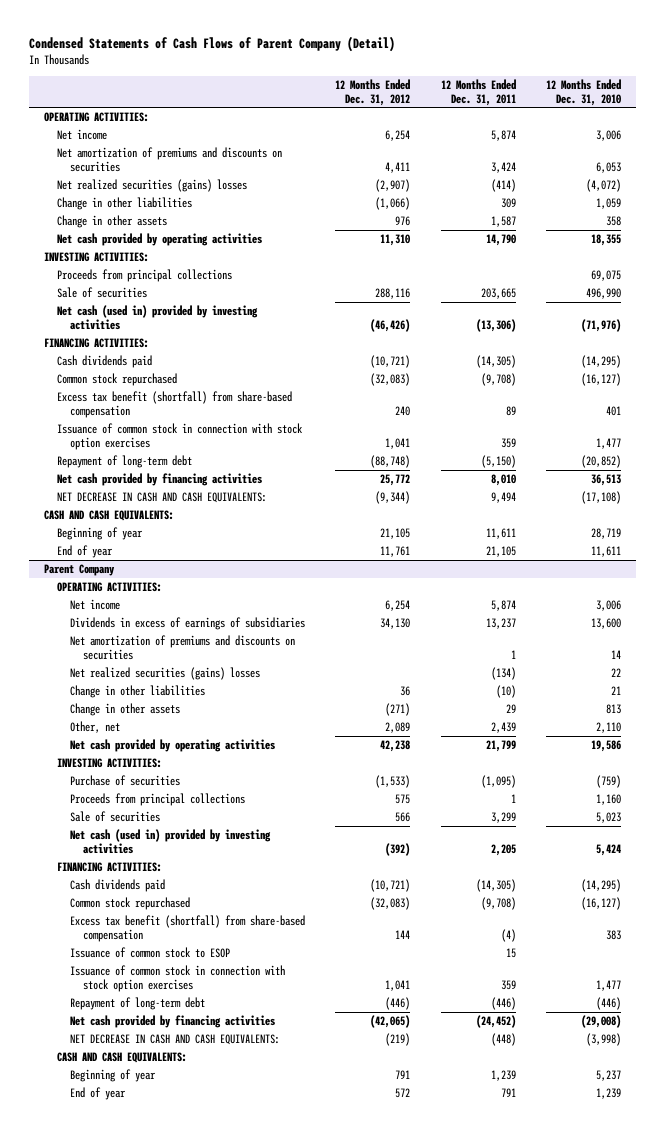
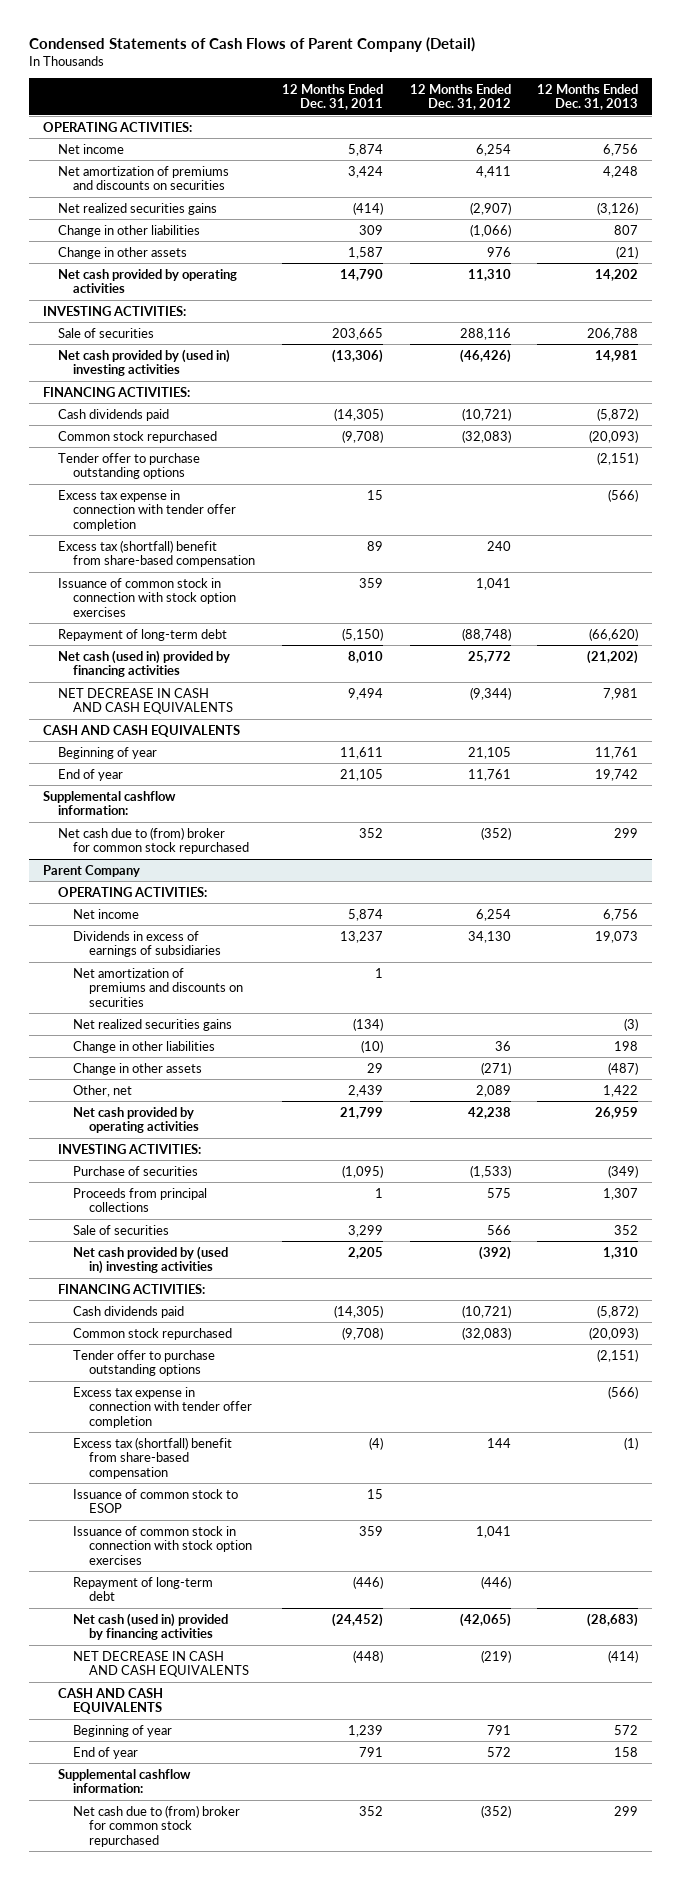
- | 12 Months Ended Dec. 31, 2012 | 12 Months Ended Dec. 31, 2011 | 12 Months Ended Dec. 31, 2010
+ | 12 Months Ended Dec. 31, 2011 | 12 Months Ended Dec. 31, 2012 | 12 Months Ended Dec. 31, 2013
- Net realized securities (gains) losses | (2,907) | (414) | (4,072)
+ Net realized securities gains | (414) | (2,907) | (3,126)
- Proceeds from principal collections | | | 69,075
- Net cash (used in) provided by investing activities | (46,426) | (13,306) | (71,976)
+ Net cash provided by (used in) investing activities | (13,306) | (46,426) | 14,981
- Excess tax benefit (shortfall) from share-based compensation | 240 | 89 | 401
+ Tender offer to purchase outstanding options | | | (2,151)
+ Excess tax expense in connection with tender offer completion | 15 | | (566)
+ Excess tax (shortfall) benefit from share-based compensation | 89 | 240 |
- Net cash provided by financing activities | 25,772 | 8,010 | 36,513
- NET DECREASE IN CASH AND CASH EQUIVALENTS: | (9,344) | 9,494 | (17,108)
- CASH AND CASH EQUIVALENTS:
+ Net cash (used in) provided by financing activities | 8,010 | 25,772 | (21,202)
+ NET DECREASE IN CASH AND CASH EQUIVALENTS | 9,494 | (9,344) | 7,981
+ CASH AND CASH EQUIVALENTS
+ Supplemental cashflow information:
+ Net cash due to (from) broker for common stock repurchased | 352 | (352) | 299
@ Parent Company
- Net realized securities (gains) losses | | (134) | 22
+ Net realized securities gains | (134) | | (3)
- Net cash (used in) provided by investing activities | (392) | 2,205 | 5,424
+ Net cash provided by (used in) investing activities | 2,205 | (392) | 1,310
- Excess tax benefit (shortfall) from share-based compensation | 144 | (4) | 383
+ Tender offer to purchase outstanding options | | | (2,151)
+ Excess tax expense in connection with tender offer completion | | | (566)
+ Excess tax (shortfall) benefit from share-based compensation | (4) | 144 | (1)
- Net cash provided by financing activities | (42,065) | (24,452) | (29,008)
- NET DECREASE IN CASH AND CASH EQUIVALENTS: | (219) | (448) | (3,998)
- CASH AND CASH EQUIVALENTS:
+ Net cash (used in) provided by financing activities | (24,452) | (42,065) | (28,683)
+ NET DECREASE IN CASH AND CASH EQUIVALENTS | (448) | (219) | (414)
+ CASH AND CASH EQUIVALENTS
+ Supplemental cashflow information:
+ Net cash due to (from) broker for common stock repurchased | 352 | (352) | 299

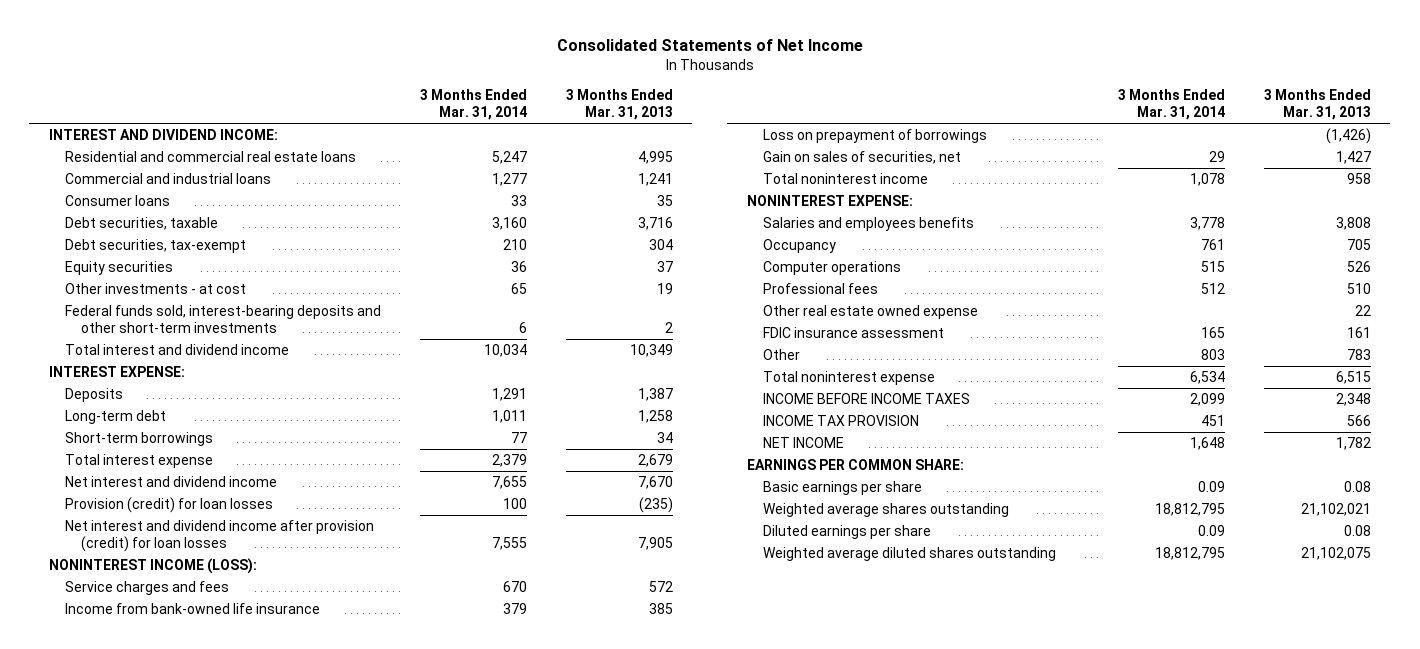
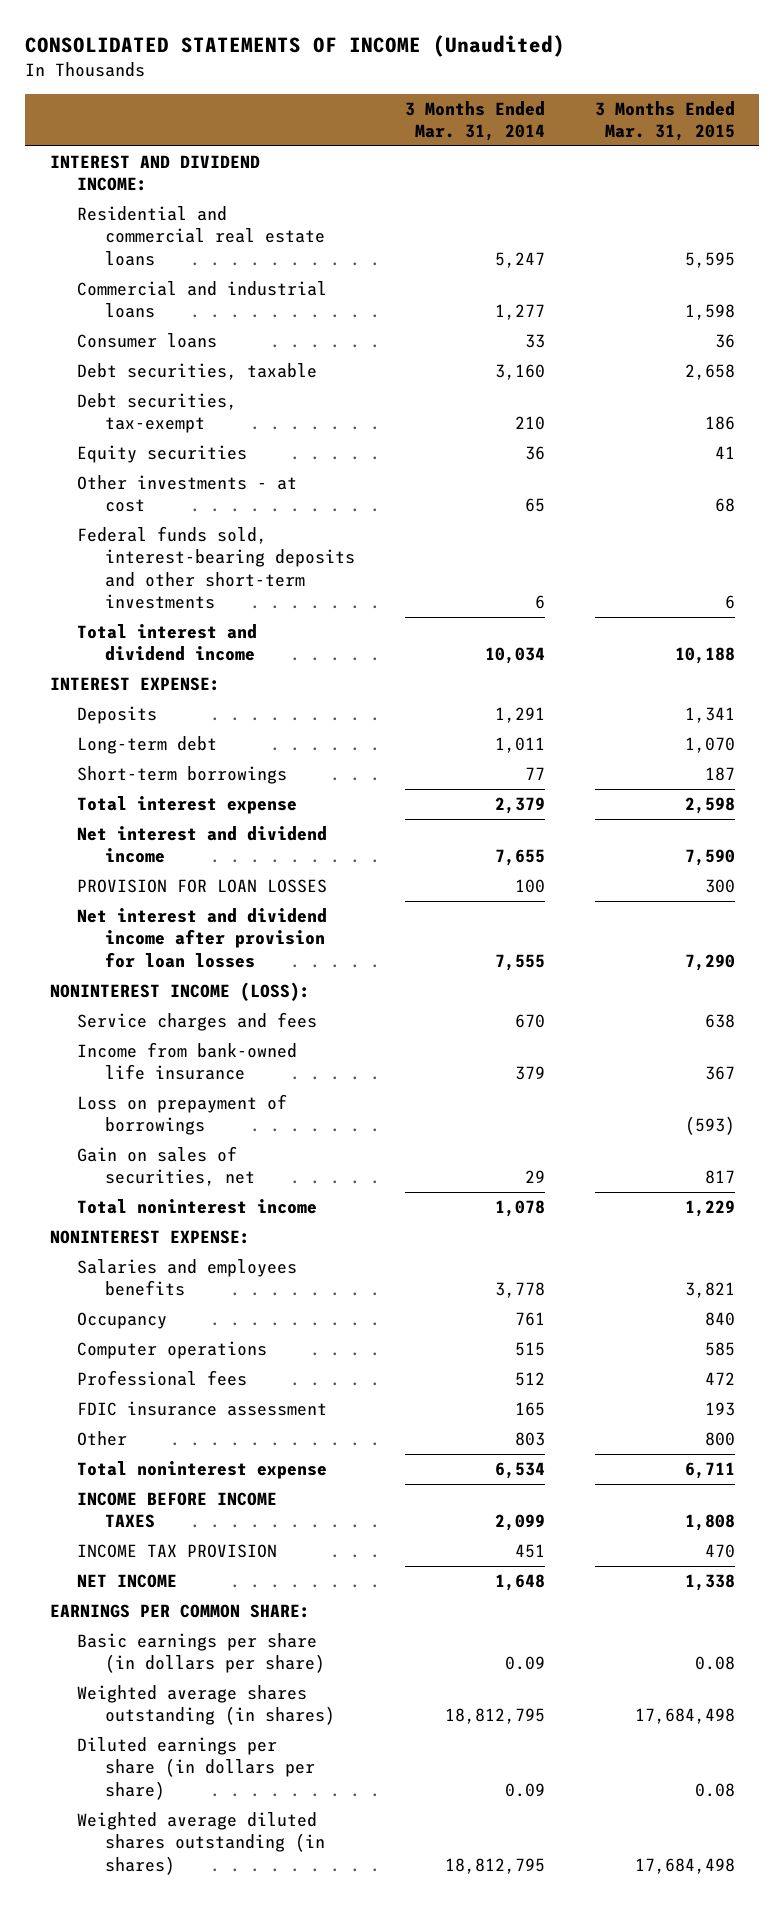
- Consolidated Statements of Net Income
+ CONSOLIDATED STATEMENTS OF INCOME (Unaudited)
- | 3 Months Ended Mar. 31, 2014 | 3 Months Ended Mar. 31, 2013
+ | 3 Months Ended Mar. 31, 2014 | 3 Months Ended Mar. 31, 2015
- Provision (credit) for loan losses | 100 | (235)
- Net interest and dividend income after provision (credit) for loan losses | 7,555 | 7,905
+ PROVISION FOR LOAN LOSSES | 100 | 300
+ Net interest and dividend income after provision for loan losses | 7,555 | 7,290
- Other real estate owned expense | | 22
- Basic earnings per share | 0.09 | 0.08
- Weighted average shares outstanding | 18,812,795 | 21,102,021
- Diluted earnings per share | 0.09 | 0.08
- Weighted average diluted shares outstanding | 18,812,795 | 21,102,075
+ Basic earnings per share (in dollars per share) | 0.09 | 0.08
+ Weighted average shares outstanding (in shares) | 18,812,795 | 17,684,498
+ Diluted earnings per share (in dollars per share) | 0.09 | 0.08
+ Weighted average diluted shares outstanding (in shares) | 18,812,795 | 17,684,498

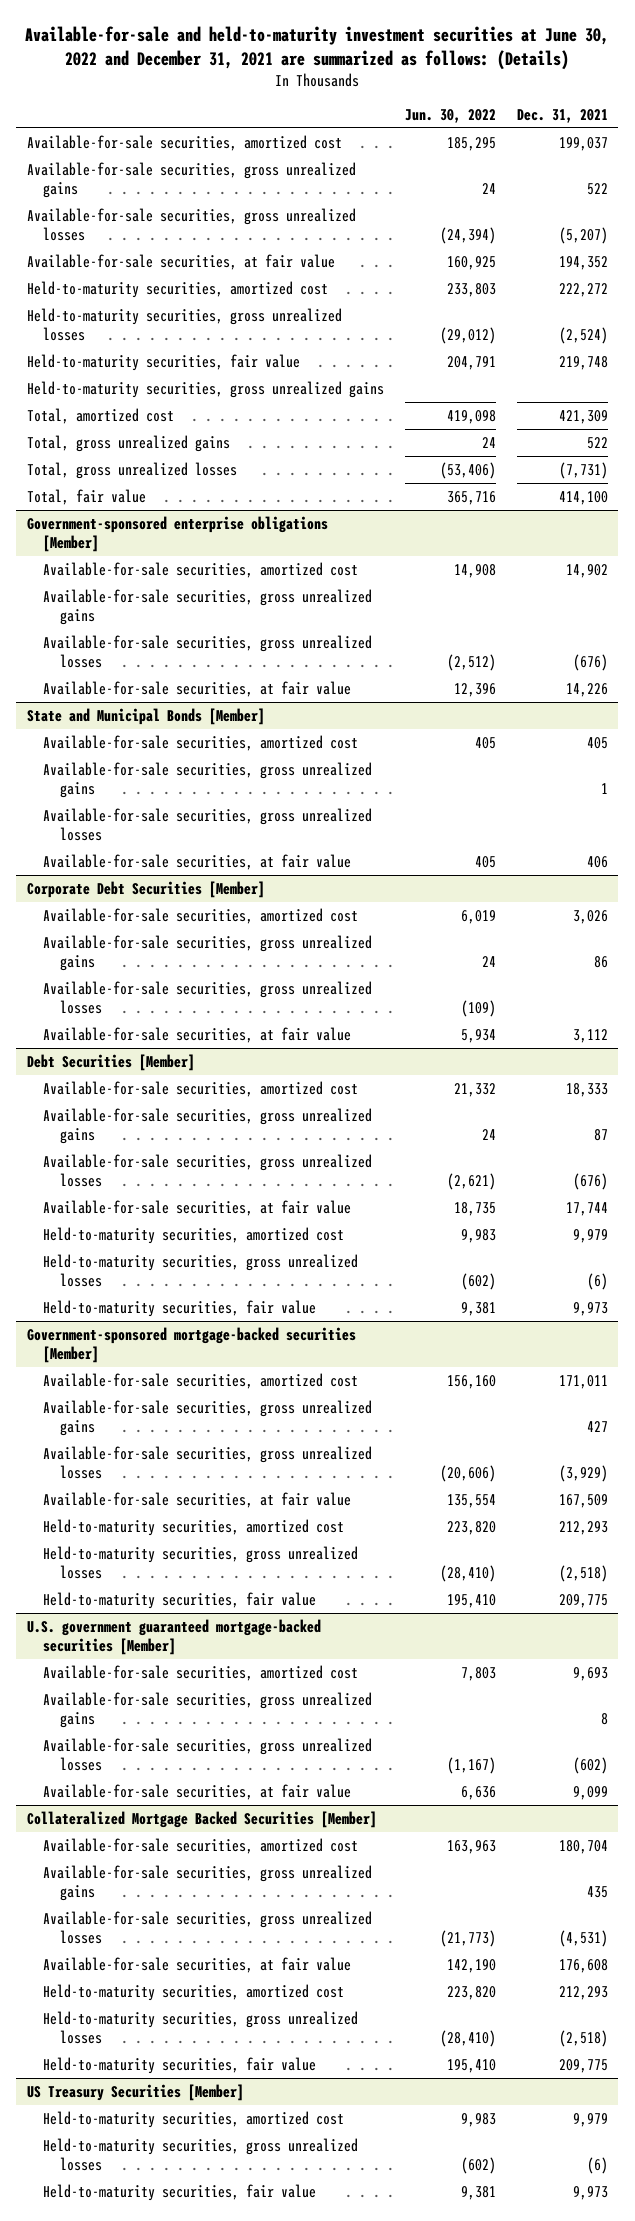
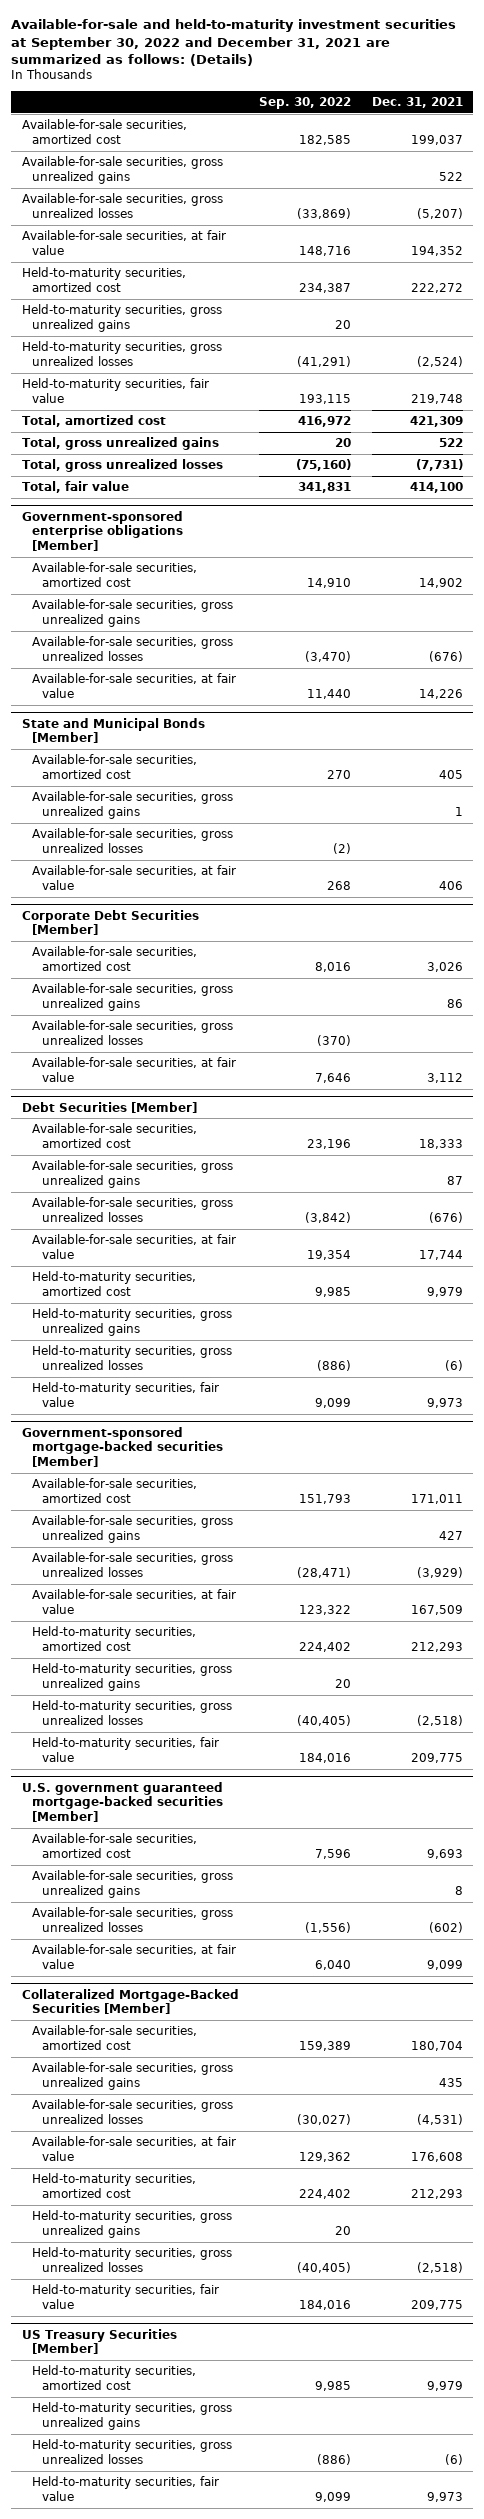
- Available-for-sale and held-to-maturity investment securities at June 30, 2022 and December 31, 2021 are summarized as follows: (Details)
+ Available-for-sale and held-to-maturity investment securities at September 30, 2022 and December 31, 2021 are summarized as follows: (Details)
- | Jun. 30, 2022 | Dec. 31, 2021
+ | Sep. 30, 2022 | Dec. 31, 2021
moved up: Held-to-maturity securities, gross unrealized gains | 20 |
@ Debt Securities [Member]
+ Held-to-maturity securities, gross unrealized gains
@ Government-sponsored mortgage-backed securities [Member]
+ Held-to-maturity securities, gross unrealized gains | 20 |
- Collateralized Mortgage Backed Securities [Member]
+ Collateralized Mortgage-Backed Securities [Member]
+ Held-to-maturity securities, gross unrealized gains | 20 |
@ US Treasury Securities [Member]
+ Held-to-maturity securities, gross unrealized gains

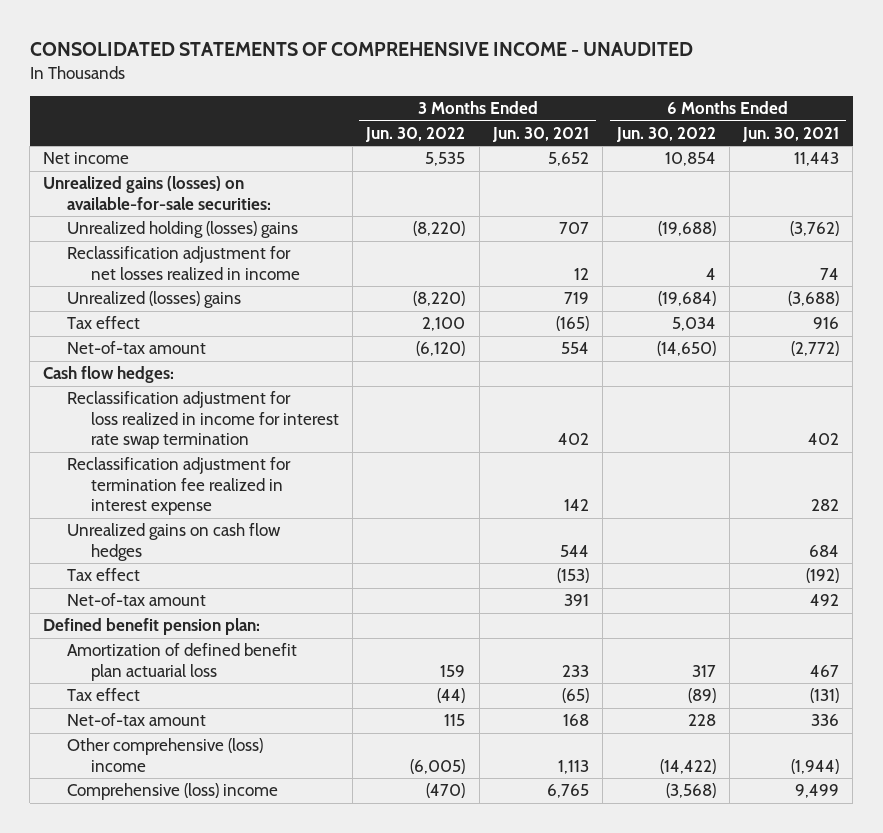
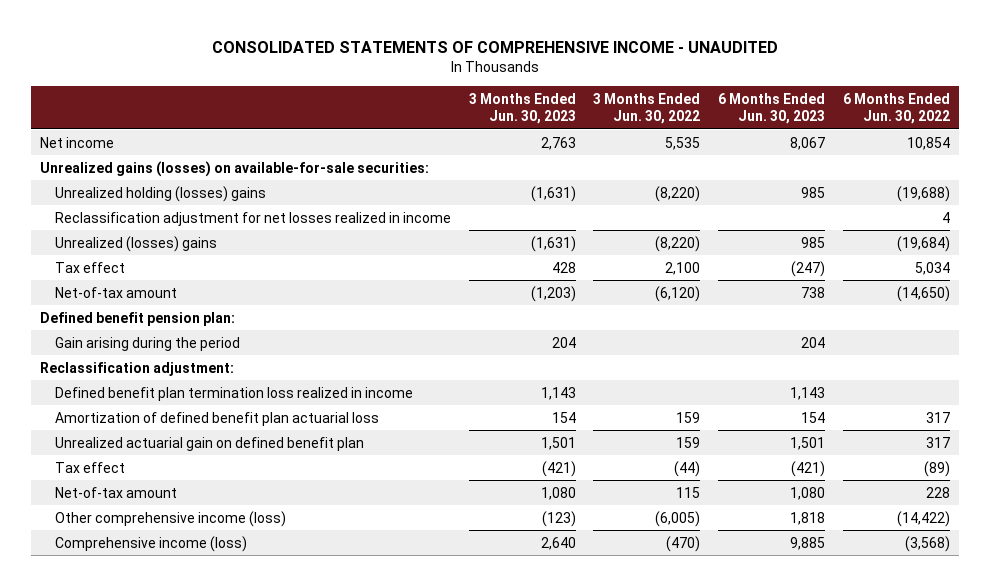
- | 3 Months Ended Jun. 30, 2022 | 3 Months Ended Jun. 30, 2021 | 6 Months Ended Jun. 30, 2022 | 6 Months Ended Jun. 30, 2021
+ | 3 Months Ended Jun. 30, 2023 | 3 Months Ended Jun. 30, 2022 | 6 Months Ended Jun. 30, 2023 | 6 Months Ended Jun. 30, 2022
- Cash flow hedges:
- Reclassification adjustment for loss realized in income for interest rate swap termination | | 402 | | 402
- Reclassification adjustment for termination fee realized in interest expense | | 142 | | 282
- Unrealized gains on cash flow hedges | | 544 | | 684
- Tax effect | | (153) | | (192)
- Net-of-tax amount | | 391 | | 492
+ Gain arising during the period | 204 | | 204 |
+ Reclassification adjustment:
+ Defined benefit plan termination loss realized in income | 1,143 | | 1,143 |
+ Unrealized actuarial gain on defined benefit plan | 1,501 | 159 | 1,501 | 317
- Other comprehensive (loss) income | (6,005) | 1,113 | (14,422) | (1,944)
- Comprehensive (loss) income | (470) | 6,765 | (3,568) | 9,499
+ Other comprehensive income (loss) | (123) | (6,005) | 1,818 | (14,422)
+ Comprehensive income (loss) | 2,640 | (470) | 9,885 | (3,568)

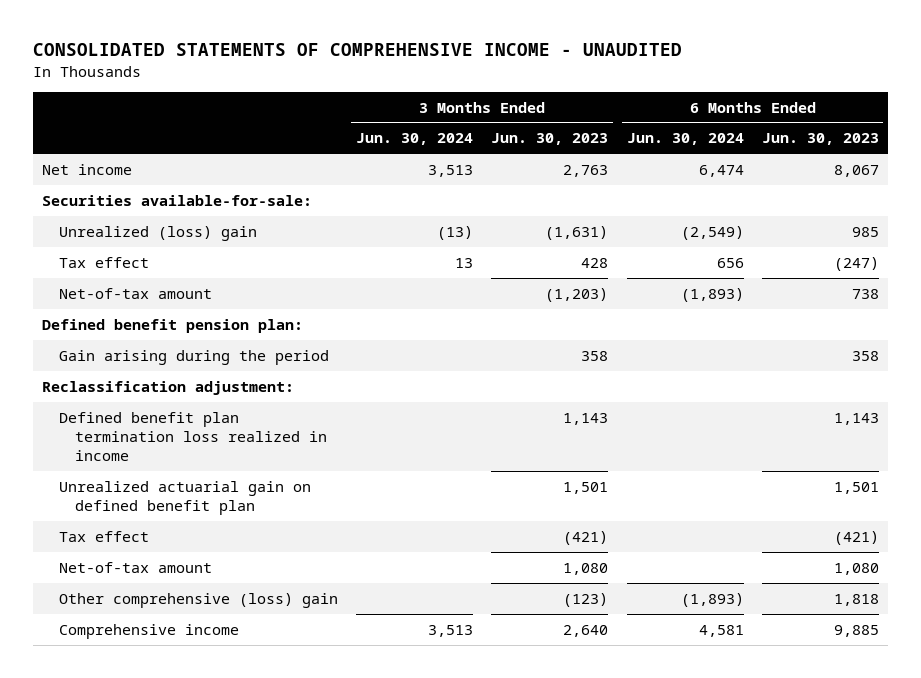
- | 3 Months Ended Jun. 30, 2023 | 3 Months Ended Jun. 30, 2022 | 6 Months Ended Jun. 30, 2023 | 6 Months Ended Jun. 30, 2022
+ | 3 Months Ended Jun. 30, 2024 | 3 Months Ended Jun. 30, 2023 | 6 Months Ended Jun. 30, 2024 | 6 Months Ended Jun. 30, 2023
- Unrealized gains (losses) on available-for-sale securities:
- Unrealized holding (losses) gains | (1,631) | (8,220) | 985 | (19,688)
- Reclassification adjustment for net losses realized in income | | | | 4
- Unrealized (losses) gains | (1,631) | (8,220) | 985 | (19,684)
+ Securities available-for-sale:
+ Unrealized (loss) gain | (13) | (1,631) | (2,549) | 985
- Gain arising during the period | 204 | | 204 |
+ Gain arising during the period | | 358 | | 358
- Amortization of defined benefit plan actuarial loss | 154 | 159 | 154 | 317
- Other comprehensive income (loss) | (123) | (6,005) | 1,818 | (14,422)
- Comprehensive income (loss) | 2,640 | (470) | 9,885 | (3,568)
+ Other comprehensive (loss) gain | | (123) | (1,893) | 1,818
+ Comprehensive income | 3,513 | 2,640 | 4,581 | 9,885

